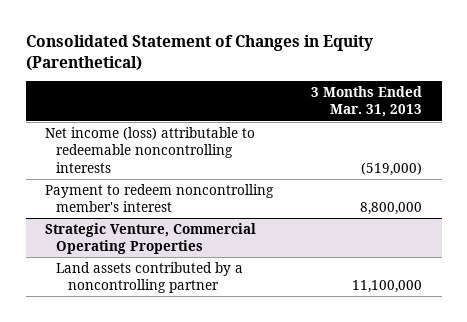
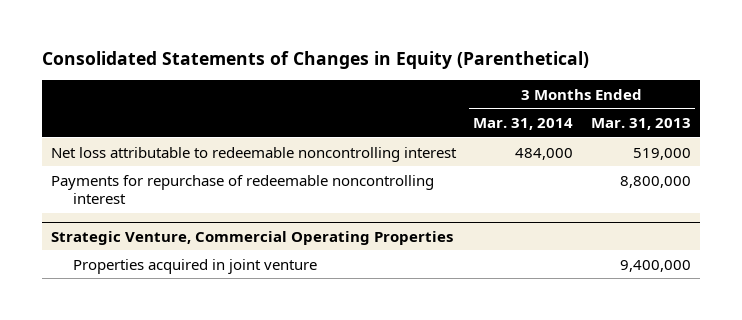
- Consolidated Statement of Changes in Equity (Parenthetical)
+ Consolidated Statements of Changes in Equity (Parenthetical)
- | 3 Months Ended Mar. 31, 2013
+ | 3 Months Ended Mar. 31, 2014 | 3 Months Ended Mar. 31, 2013
- Net income (loss) attributable to redeemable noncontrolling interests | (519,000)
- Payment to redeem noncontrolling member's interest | 8,800,000
+ Net loss attributable to redeemable noncontrolling interest | 484,000 | 519,000
+ Payments for repurchase of redeemable noncontrolling interest | | 8,800,000
@ Strategic Venture, Commercial Operating Properties
- Land assets contributed by a noncontrolling partner | 11,100,000
+ Properties acquired in joint venture | | 9,400,000

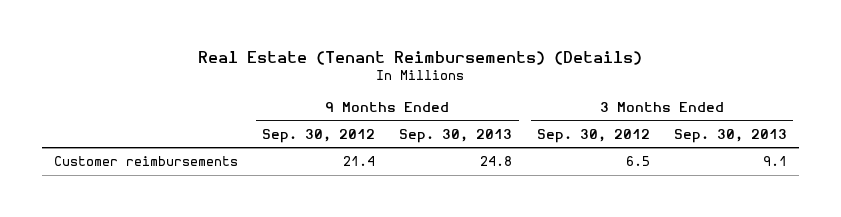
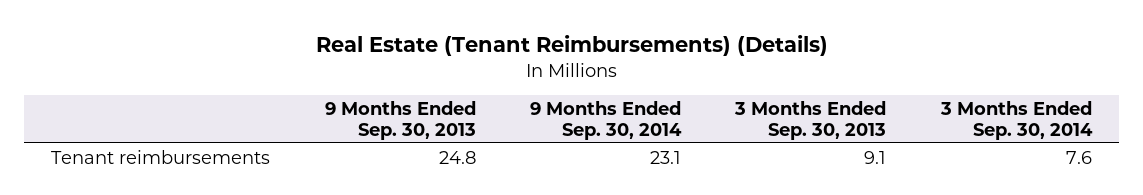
- | 9 Months Ended Sep. 30, 2012 | 9 Months Ended Sep. 30, 2013 | 3 Months Ended Sep. 30, 2012 | 3 Months Ended Sep. 30, 2013
+ | 9 Months Ended Sep. 30, 2013 | 9 Months Ended Sep. 30, 2014 | 3 Months Ended Sep. 30, 2013 | 3 Months Ended Sep. 30, 2014
- Customer reimbursements | 21.4 | 24.8 | 6.5 | 9.1
+ Tenant reimbursements | 24.8 | 23.1 | 9.1 | 7.6

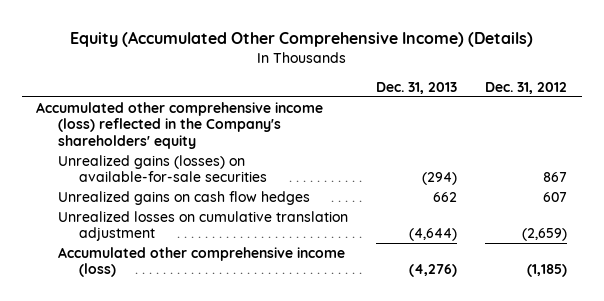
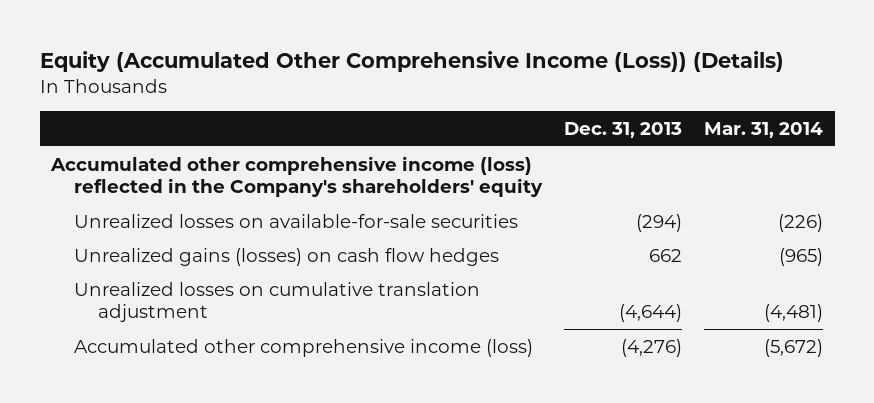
- Equity (Accumulated Other Comprehensive Income) (Details)
+ Equity (Accumulated Other Comprehensive Income (Loss)) (Details)
- | Dec. 31, 2013 | Dec. 31, 2012
+ | Dec. 31, 2013 | Mar. 31, 2014
- Unrealized gains (losses) on available-for-sale securities | (294) | 867
- Unrealized gains on cash flow hedges | 662 | 607
+ Unrealized losses on available-for-sale securities | (294) | (226)
+ Unrealized gains (losses) on cash flow hedges | 662 | (965)

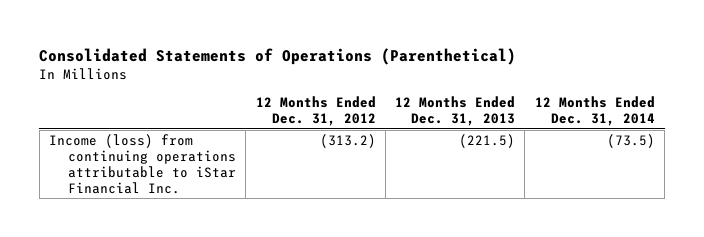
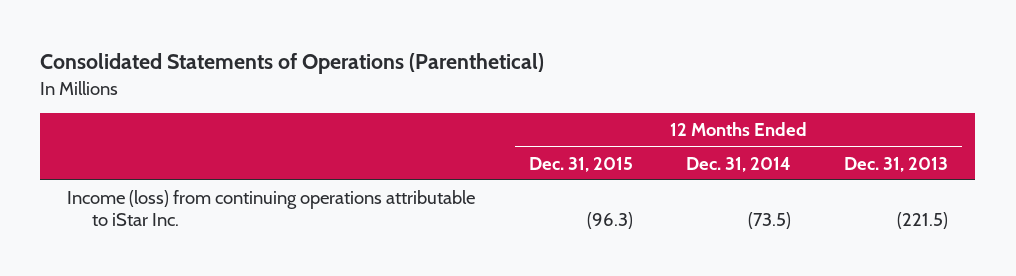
- | 12 Months Ended Dec. 31, 2012 | 12 Months Ended Dec. 31, 2013 | 12 Months Ended Dec. 31, 2014
+ | 12 Months Ended Dec. 31, 2015 | 12 Months Ended Dec. 31, 2014 | 12 Months Ended Dec. 31, 2013
- Income (loss) from continuing operations attributable to iStar Financial Inc. | (313.2) | (221.5) | (73.5)
+ Income (loss) from continuing operations attributable to iStar Inc. | (96.3) | (73.5) | (221.5)

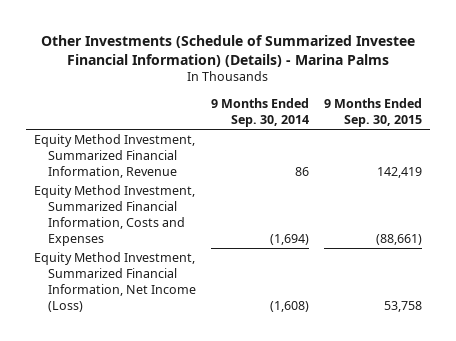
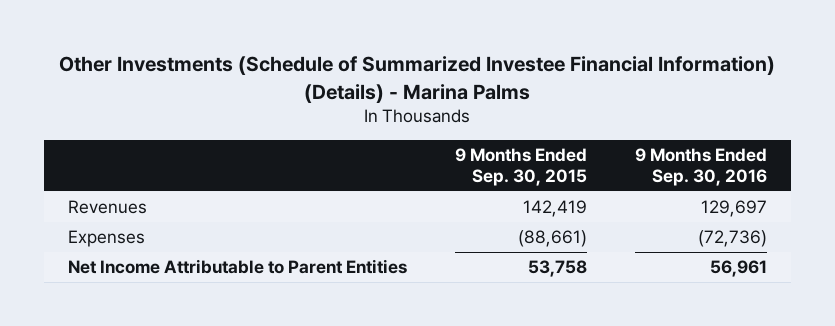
- | 9 Months Ended Sep. 30, 2014 | 9 Months Ended Sep. 30, 2015
+ | 9 Months Ended Sep. 30, 2015 | 9 Months Ended Sep. 30, 2016
- Equity Method Investment, Summarized Financial Information, Revenue | 86 | 142,419
- Equity Method Investment, Summarized Financial Information, Costs and Expenses | (1,694) | (88,661)
- Equity Method Investment, Summarized Financial Information, Net Income (Loss) | (1,608) | 53,758
+ Revenues | 142,419 | 129,697
+ Expenses | (88,661) | (72,736)
+ Net Income Attributable to Parent Entities | 53,758 | 56,961

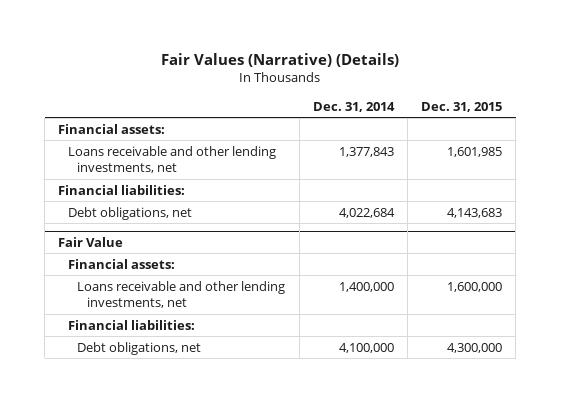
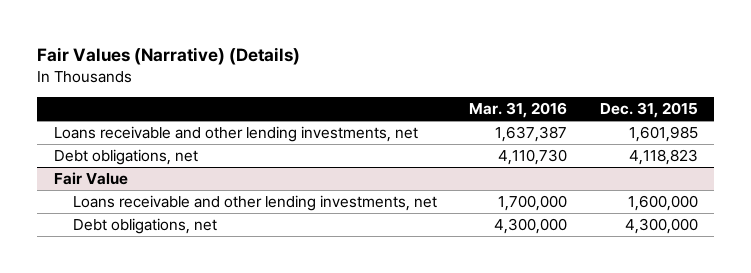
- | Dec. 31, 2014 | Dec. 31, 2015
+ | Mar. 31, 2016 | Dec. 31, 2015
- Financial assets:
- Financial liabilities:
- Debt obligations, net | 4,022,684 | 4,143,683
+ Debt obligations, net | 4,110,730 | 4,118,823
@ Fair Value
- Financial assets:
- Financial liabilities:

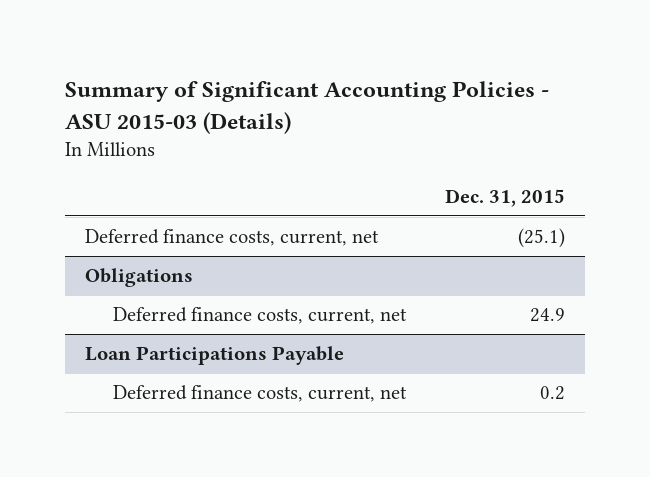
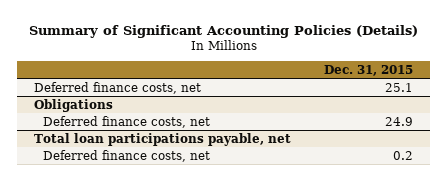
- Summary of Significant Accounting Policies - ASU 2015-03 (Details)
+ Summary of Significant Accounting Policies (Details)
- Deferred finance costs, current, net | (25.1)
+ Deferred finance costs, net | 25.1
@ Obligations
- Deferred finance costs, current, net | 24.9
- Loan Participations Payable
- Deferred finance costs, current, net | 0.2
@ Obligations
+ Deferred finance costs, net | 24.9
+ Total loan participations payable, net
+ Deferred finance costs, net | 0.2

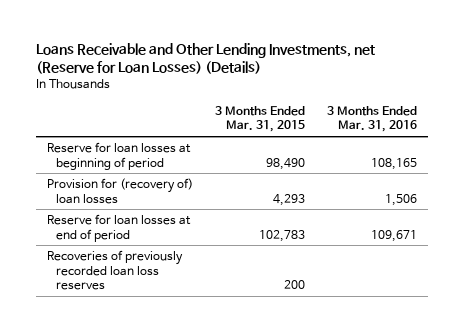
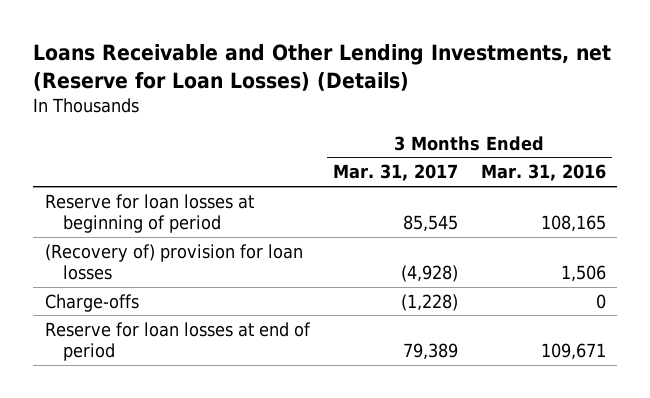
- | 3 Months Ended Mar. 31, 2015 | 3 Months Ended Mar. 31, 2016
+ | 3 Months Ended Mar. 31, 2017 | 3 Months Ended Mar. 31, 2016
- Provision for (recovery of) loan losses | 4,293 | 1,506
+ (Recovery of) provision for loan losses | (4,928) | 1,506
+ Charge-offs | (1,228) | 0
- Recoveries of previously recorded loan loss reserves | 200 |

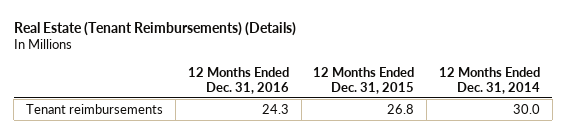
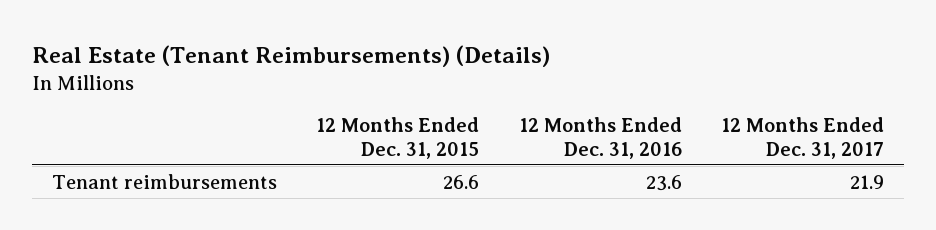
- | 12 Months Ended Dec. 31, 2016 | 12 Months Ended Dec. 31, 2015 | 12 Months Ended Dec. 31, 2014
+ | 12 Months Ended Dec. 31, 2015 | 12 Months Ended Dec. 31, 2016 | 12 Months Ended Dec. 31, 2017
- Tenant reimbursements | 24.3 | 26.8 | 30.0
+ Tenant reimbursements | 26.6 | 23.6 | 21.9

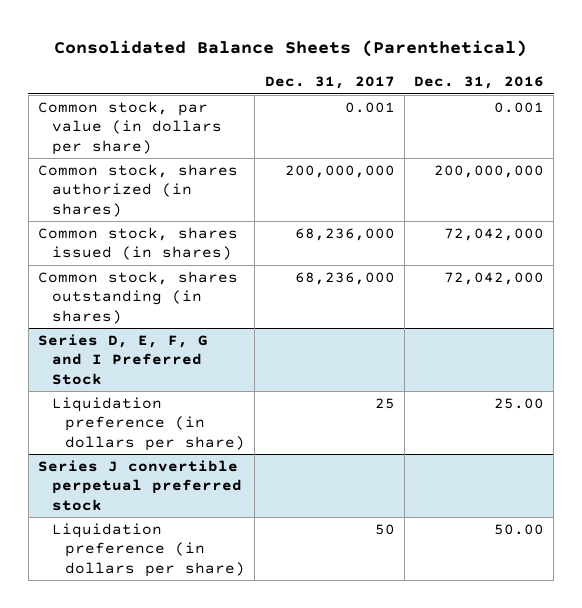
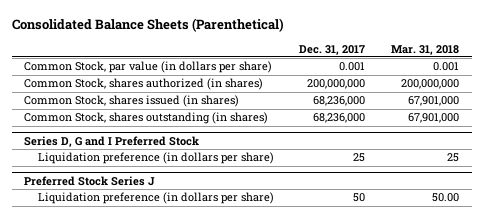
- | Dec. 31, 2017 | Dec. 31, 2016
+ | Dec. 31, 2017 | Mar. 31, 2018
- Common stock, par value (in dollars per share) | 0.001 | 0.001
- Common stock, shares authorized (in shares) | 200,000,000 | 200,000,000
- Common stock, shares issued (in shares) | 68,236,000 | 72,042,000
- Common stock, shares outstanding (in shares) | 68,236,000 | 72,042,000
- Series D, E, F, G and I Preferred Stock
+ Common Stock, par value (in dollars per share) | 0.001 | 0.001
+ Common Stock, shares authorized (in shares) | 200,000,000 | 200,000,000
+ Common Stock, shares issued (in shares) | 68,236,000 | 67,901,000
+ Common Stock, shares outstanding (in shares) | 68,236,000 | 67,901,000
+ Series D, G and I Preferred Stock
- Series J convertible perpetual preferred stock
+ Preferred Stock Series J

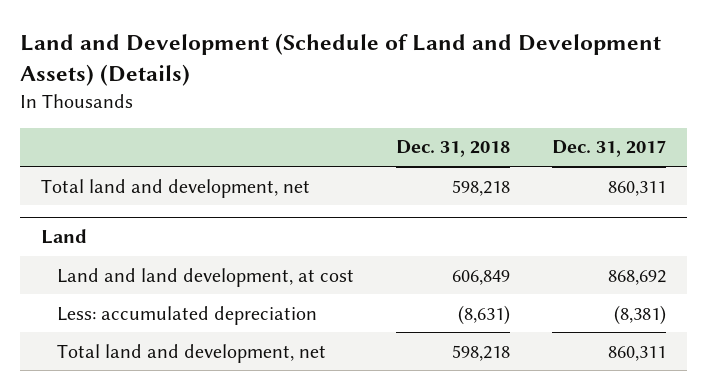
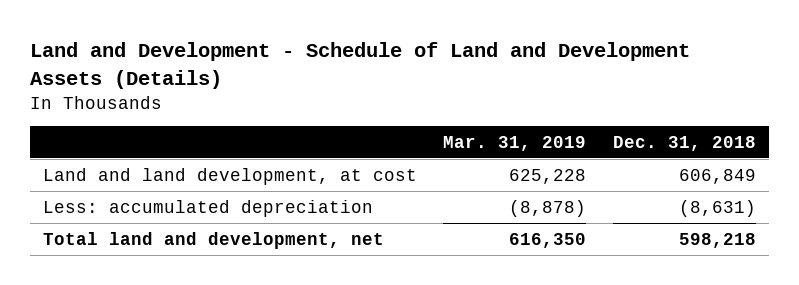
- Land and Development (Schedule of Land and Development Assets) (Details)
+ Land and Development - Schedule of Land and Development Assets (Details)
- | Dec. 31, 2018 | Dec. 31, 2017
+ | Mar. 31, 2019 | Dec. 31, 2018
- Total land and development, net | 598,218 | 860,311
- Land

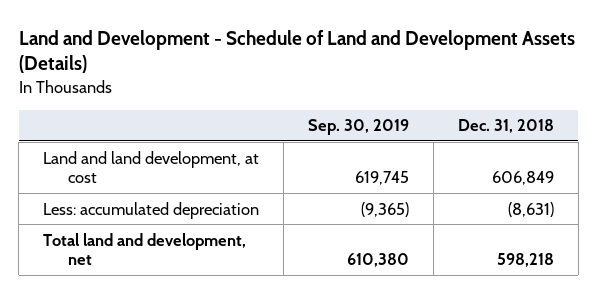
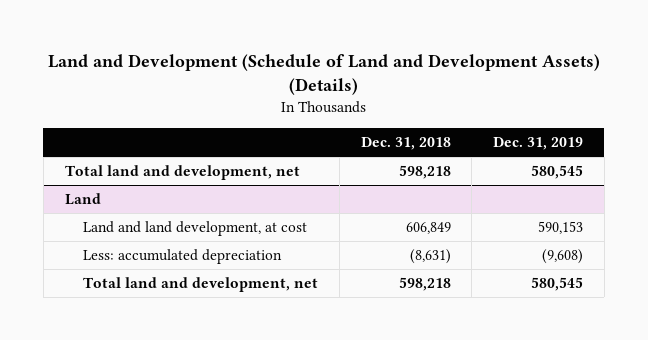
- Land and Development - Schedule of Land and Development Assets (Details)
+ Land and Development (Schedule of Land and Development Assets) (Details)
- | Sep. 30, 2019 | Dec. 31, 2018
+ | Dec. 31, 2018 | Dec. 31, 2019
+ Total land and development, net | 598,218 | 580,545
+ Land

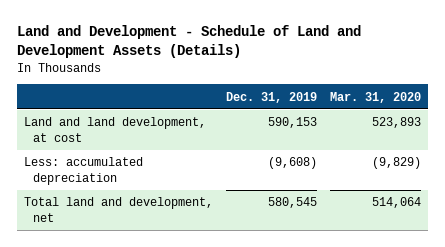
- Land and Development (Schedule of Land and Development Assets) (Details)
+ Land and Development - Schedule of Land and Development Assets (Details)
- | Dec. 31, 2018 | Dec. 31, 2019
+ | Dec. 31, 2019 | Mar. 31, 2020
- Total land and development, net | 598,218 | 580,545
- Land

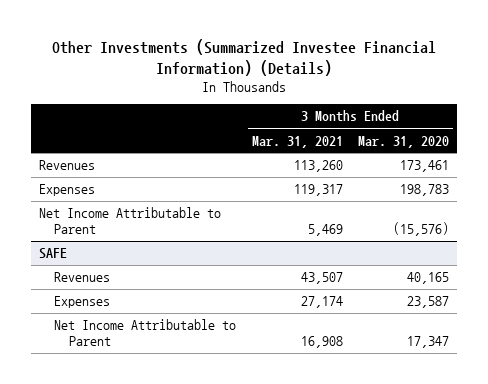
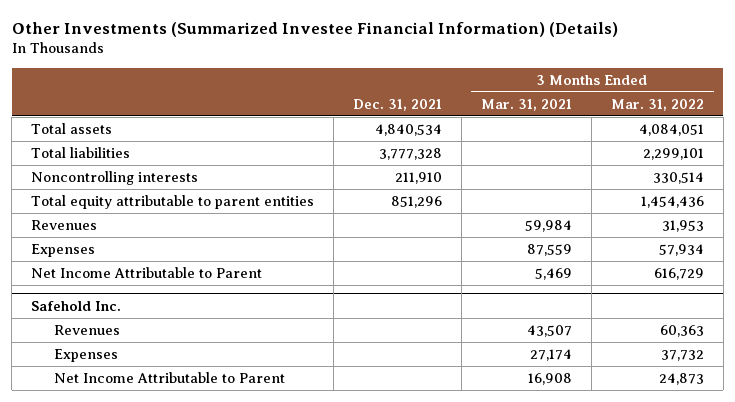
- | 3 Months Ended Mar. 31, 2021 | 3 Months Ended Mar. 31, 2020
+ | Dec. 31, 2021 | 3 Months Ended Mar. 31, 2021 | 3 Months Ended Mar. 31, 2022
- Revenues | 113,260 | 173,461
- Expenses | 119,317 | 198,783
+ Total assets | 4,840,534 | | 4,084,051
+ Total liabilities | 3,777,328 | | 2,299,101
+ Noncontrolling interests | 211,910 | | 330,514
+ Total equity attributable to parent entities | 851,296 | | 1,454,436
+ Revenues | | 59,984 | 31,953
+ Expenses | | 87,559 | 57,934
- SAFE
+ Safehold Inc.

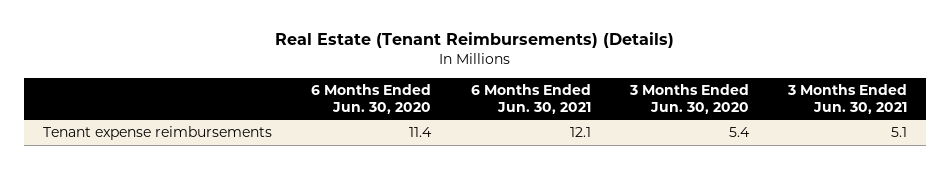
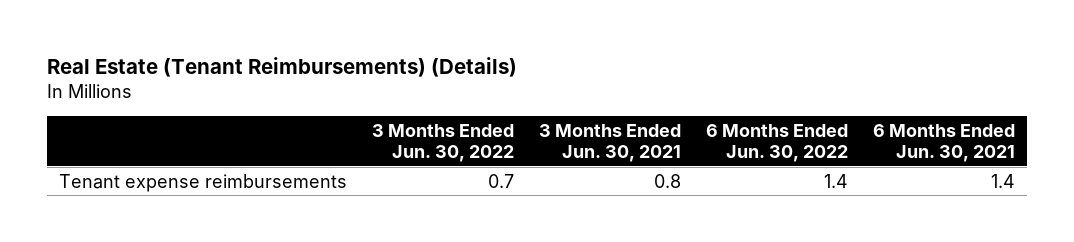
- | 6 Months Ended Jun. 30, 2020 | 6 Months Ended Jun. 30, 2021 | 3 Months Ended Jun. 30, 2020 | 3 Months Ended Jun. 30, 2021
+ | 3 Months Ended Jun. 30, 2022 | 3 Months Ended Jun. 30, 2021 | 6 Months Ended Jun. 30, 2022 | 6 Months Ended Jun. 30, 2021
- Tenant expense reimbursements | 11.4 | 12.1 | 5.4 | 5.1
+ Tenant expense reimbursements | 0.7 | 0.8 | 1.4 | 1.4

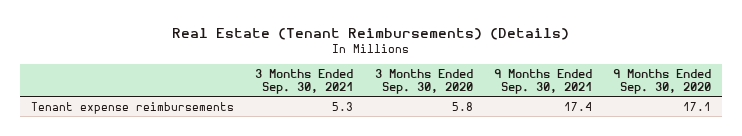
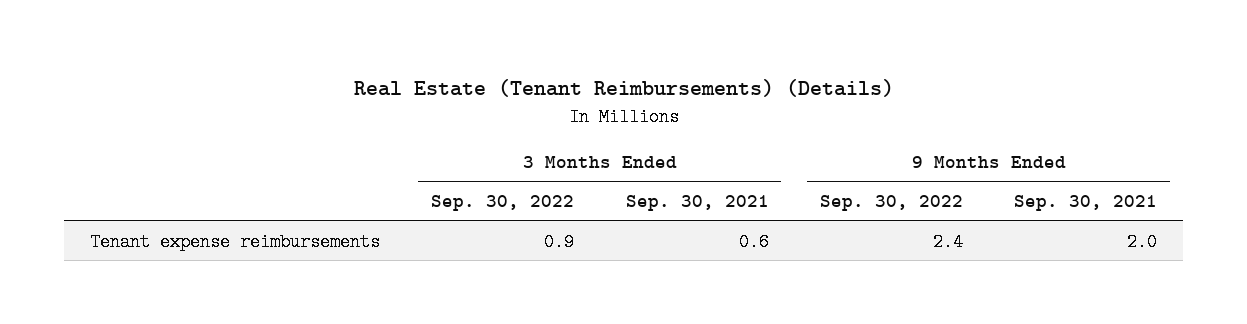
- | 3 Months Ended Sep. 30, 2021 | 3 Months Ended Sep. 30, 2020 | 9 Months Ended Sep. 30, 2021 | 9 Months Ended Sep. 30, 2020
+ | 3 Months Ended Sep. 30, 2022 | 3 Months Ended Sep. 30, 2021 | 9 Months Ended Sep. 30, 2022 | 9 Months Ended Sep. 30, 2021
- Tenant expense reimbursements | 5.3 | 5.8 | 17.4 | 17.1
+ Tenant expense reimbursements | 0.9 | 0.6 | 2.4 | 2.0

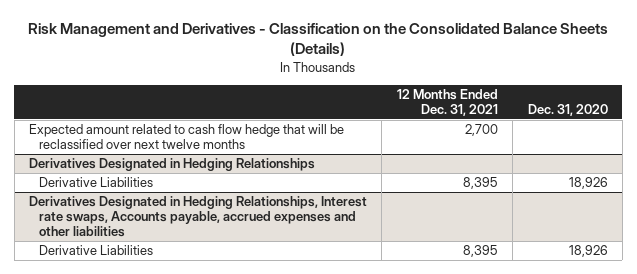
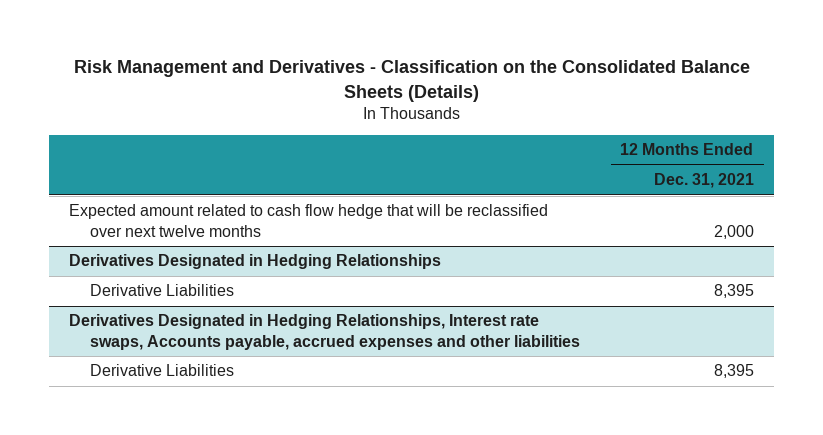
- | 12 Months Ended Dec. 31, 2021 | Dec. 31, 2020
+ | 12 Months Ended Dec. 31, 2021
- Expected amount related to cash flow hedge that will be reclassified over next twelve months | 2,700 |
+ Expected amount related to cash flow hedge that will be reclassified over next twelve months | 2,000

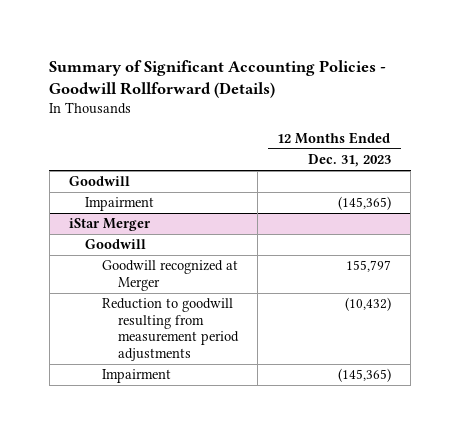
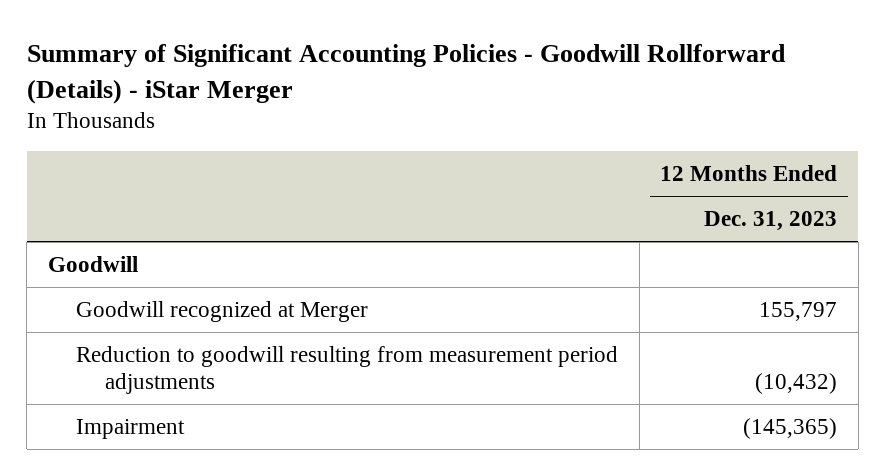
- Summary of Significant Accounting Policies - Goodwill Rollforward (Details)
+ Summary of Significant Accounting Policies - Goodwill Rollforward (Details) - iStar Merger
- Impairment | (145,365)
- iStar Merger
- Goodwill

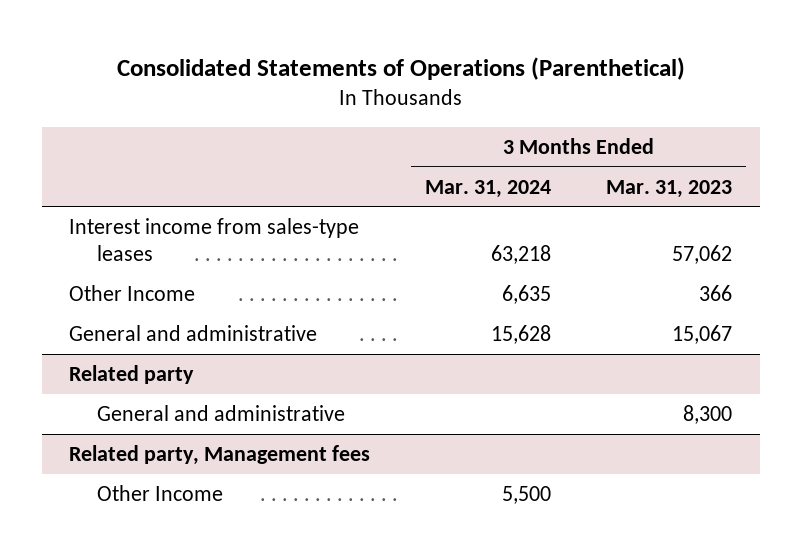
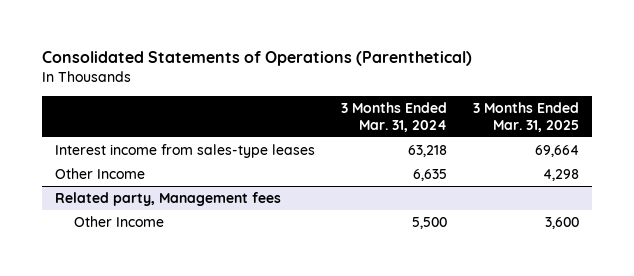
- | 3 Months Ended Mar. 31, 2024 | 3 Months Ended Mar. 31, 2023
+ | 3 Months Ended Mar. 31, 2024 | 3 Months Ended Mar. 31, 2025
- General and administrative | 15,628 | 15,067
- Related party
- General and administrative | | 8,300

